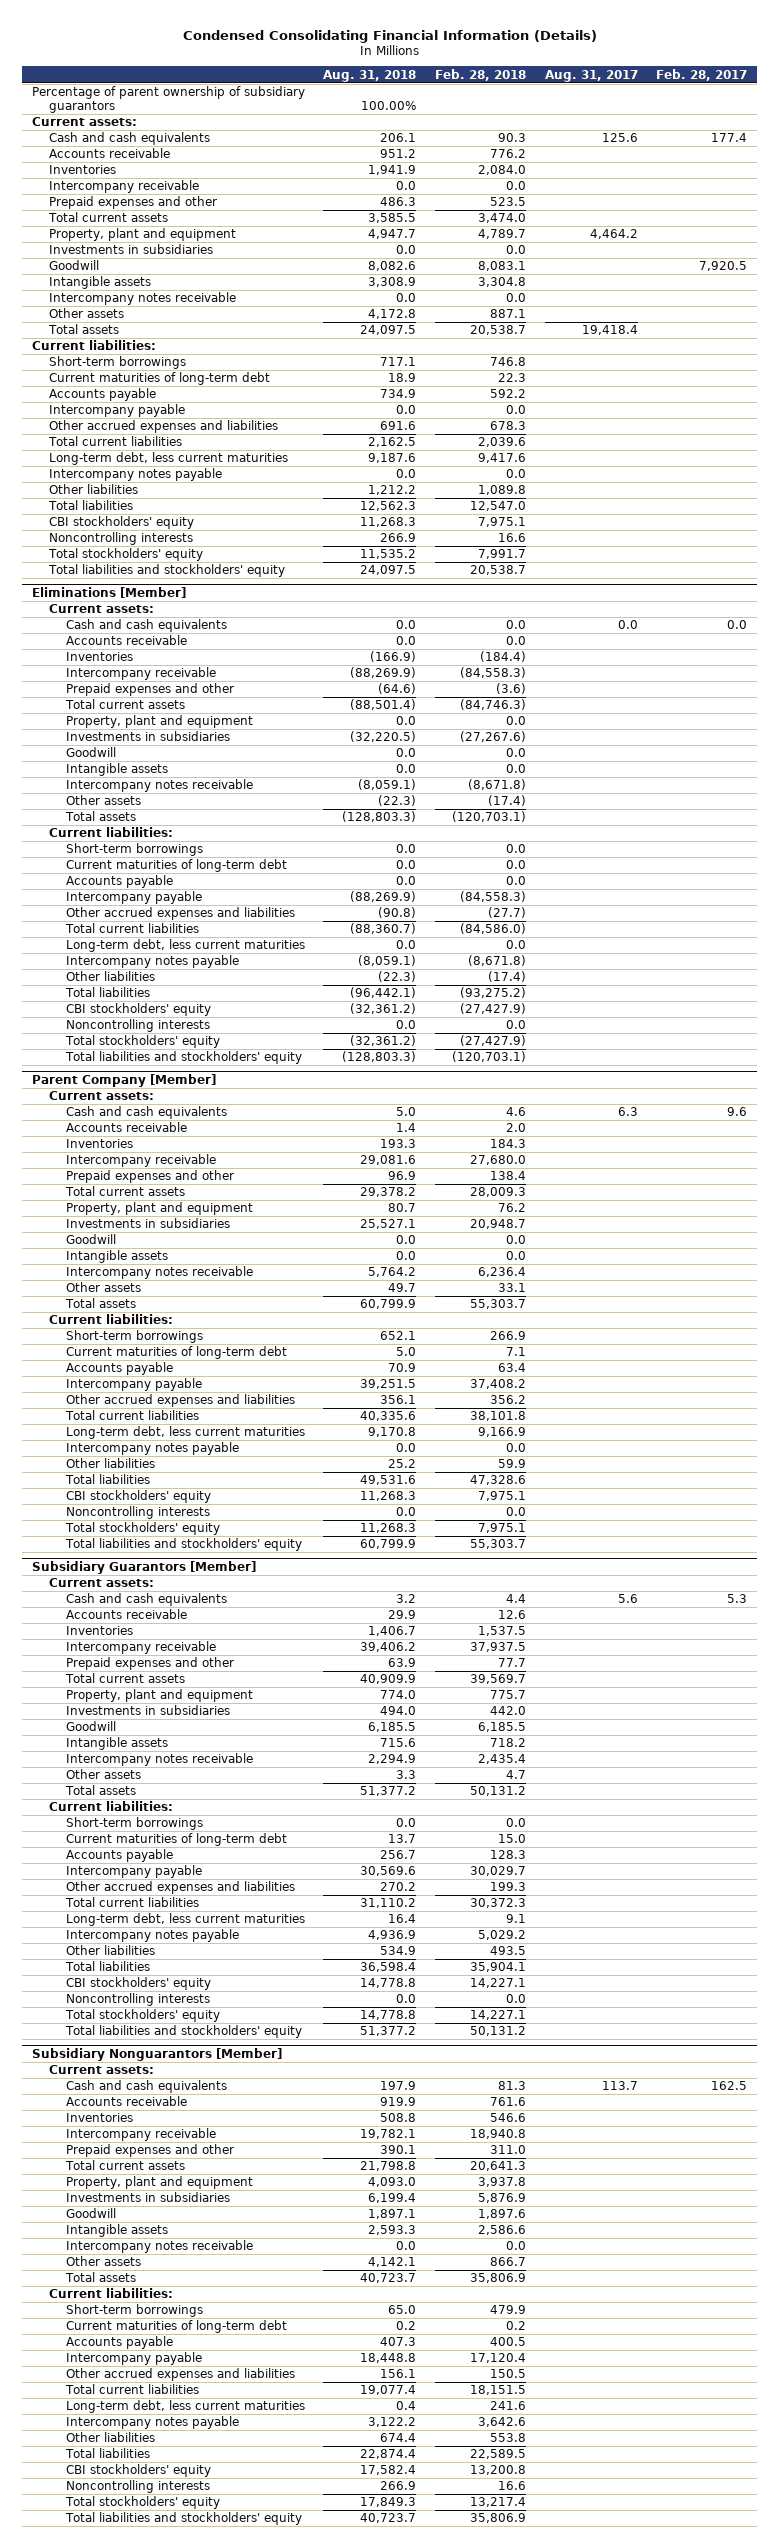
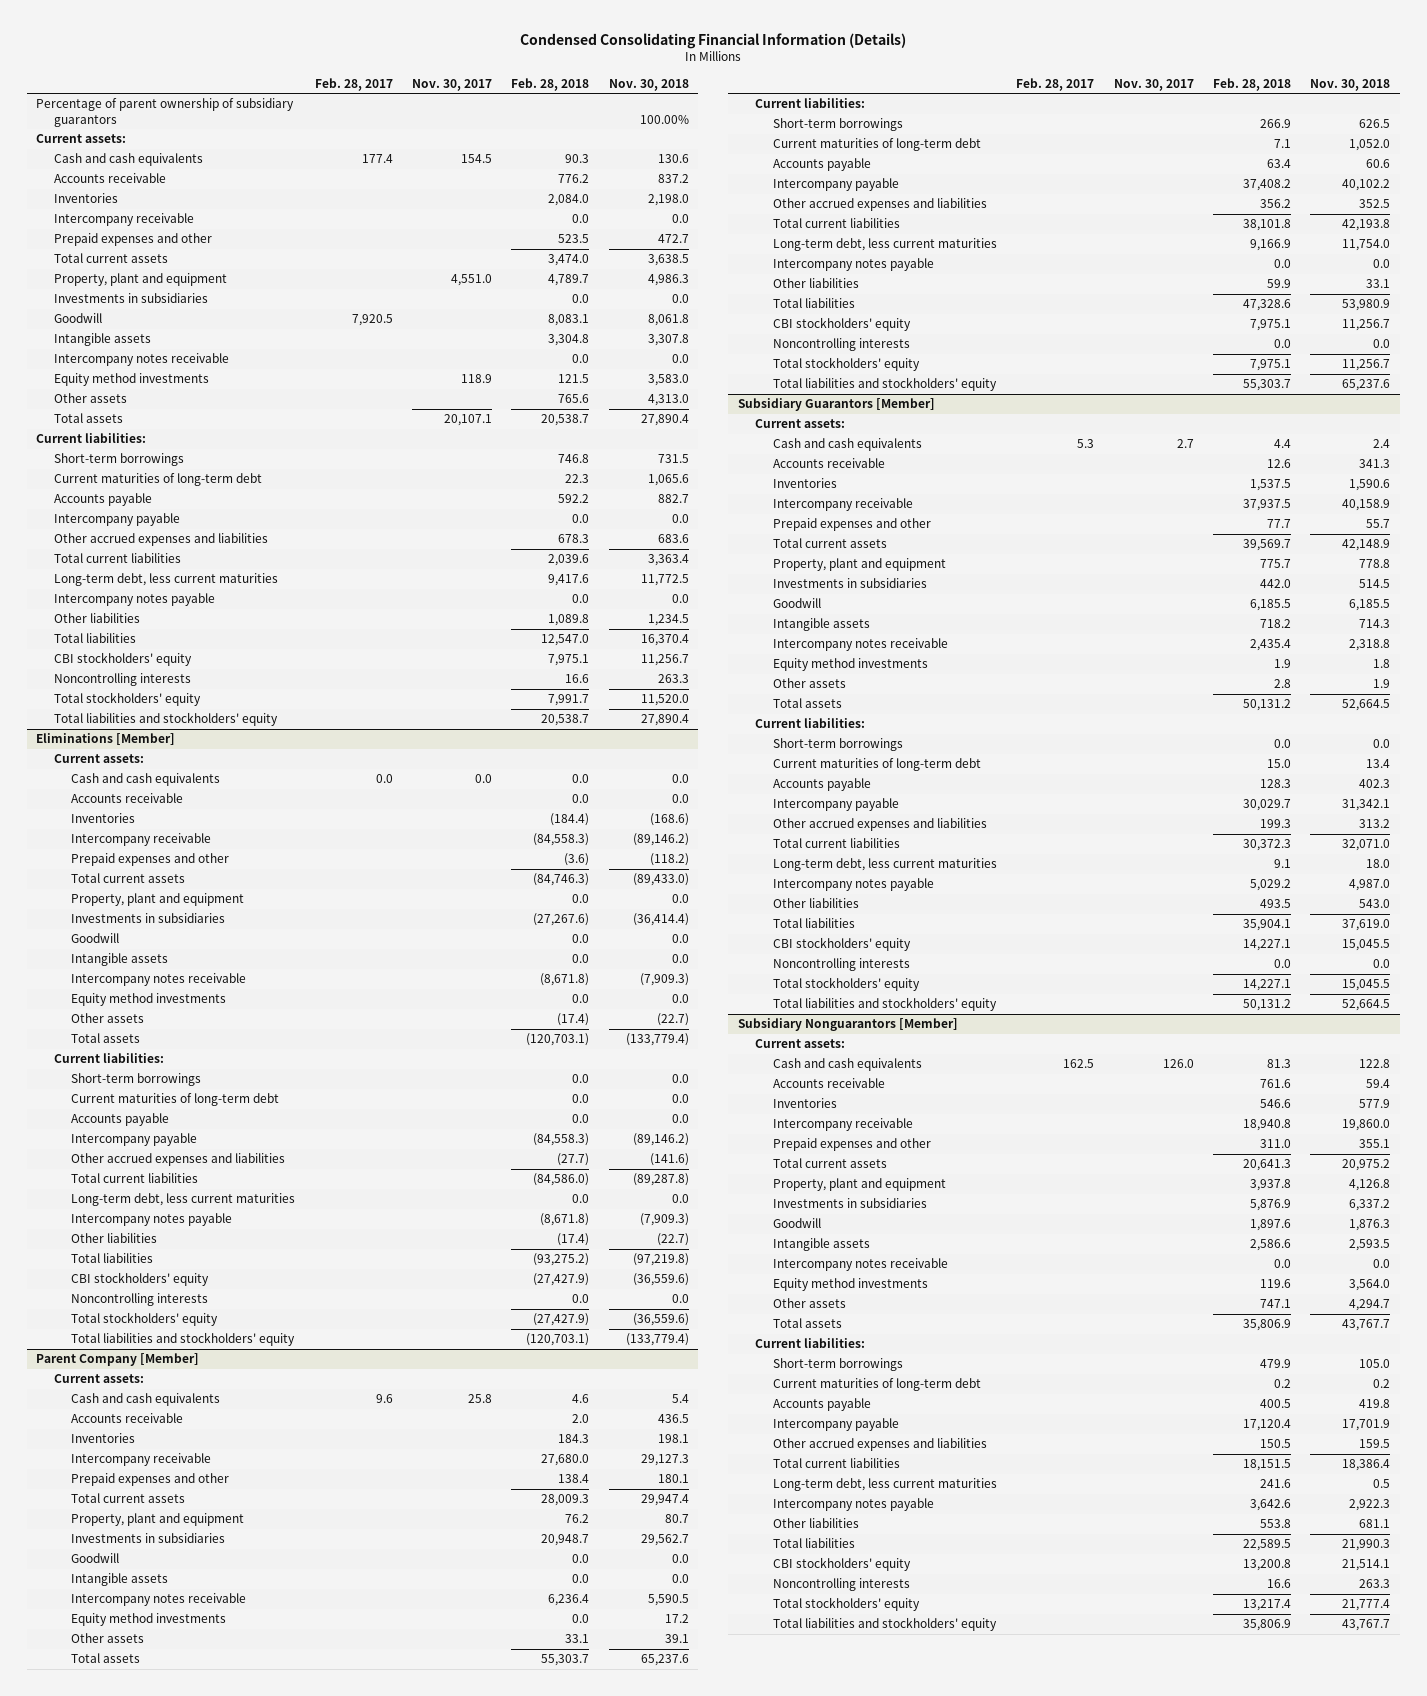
- | Aug. 31, 2018 | Feb. 28, 2018 | Aug. 31, 2017 | Feb. 28, 2017
+ | Feb. 28, 2017 | Nov. 30, 2017 | Feb. 28, 2018 | Nov. 30, 2018
- Other assets | 4,172.8 | 887.1 | |
+ Equity method investments | | 118.9 | 121.5 | 3,583.0
+ Other assets | | | 765.6 | 4,313.0
@ Eliminations [Member]
+ Equity method investments | | | 0.0 | 0.0
@ Parent Company [Member]
+ Equity method investments | | | 0.0 | 17.2
@ Subsidiary Guarantors [Member]
- Other assets | 3.3 | 4.7 | |
+ Equity method investments | | | 1.9 | 1.8
+ Other assets | | | 2.8 | 1.9
@ Subsidiary Nonguarantors [Member]
- Other assets | 4,142.1 | 866.7 | |
+ Equity method investments | | | 119.6 | 3,564.0
+ Other assets | | | 747.1 | 4,294.7

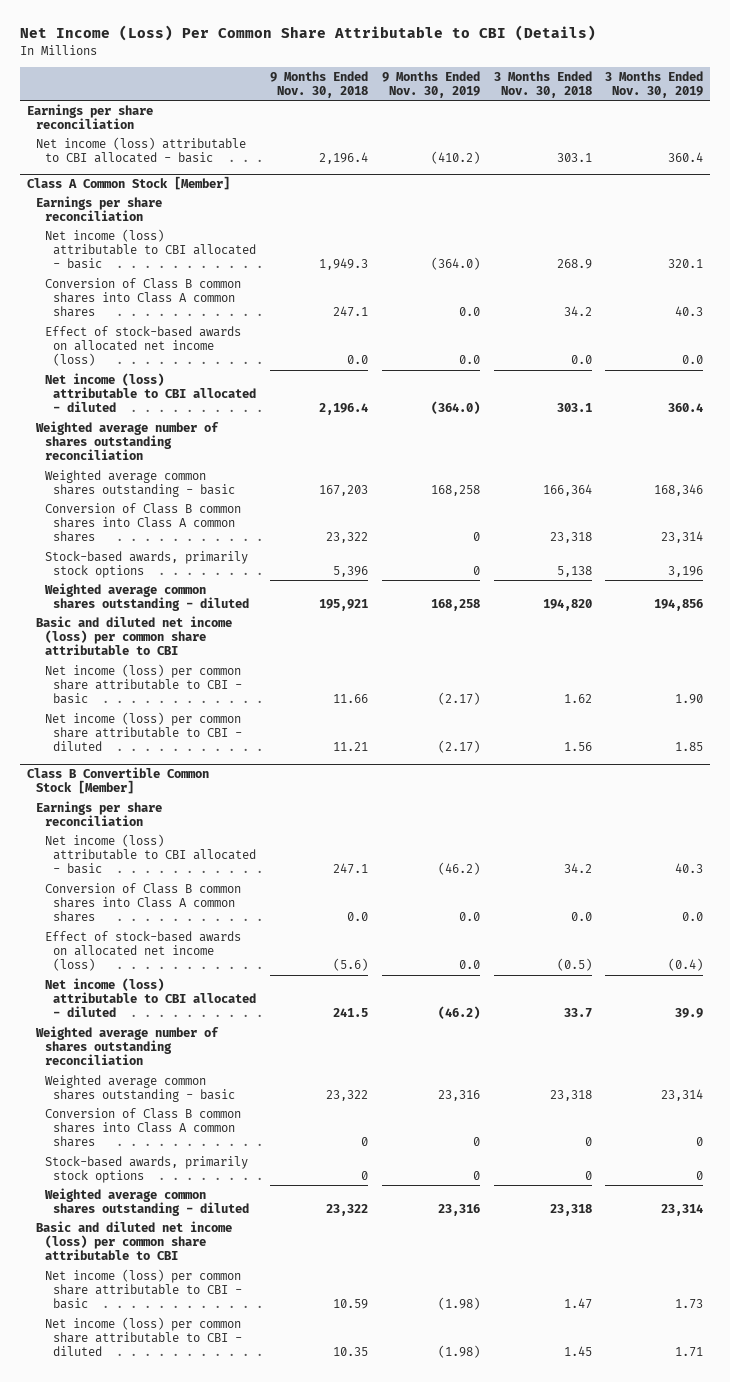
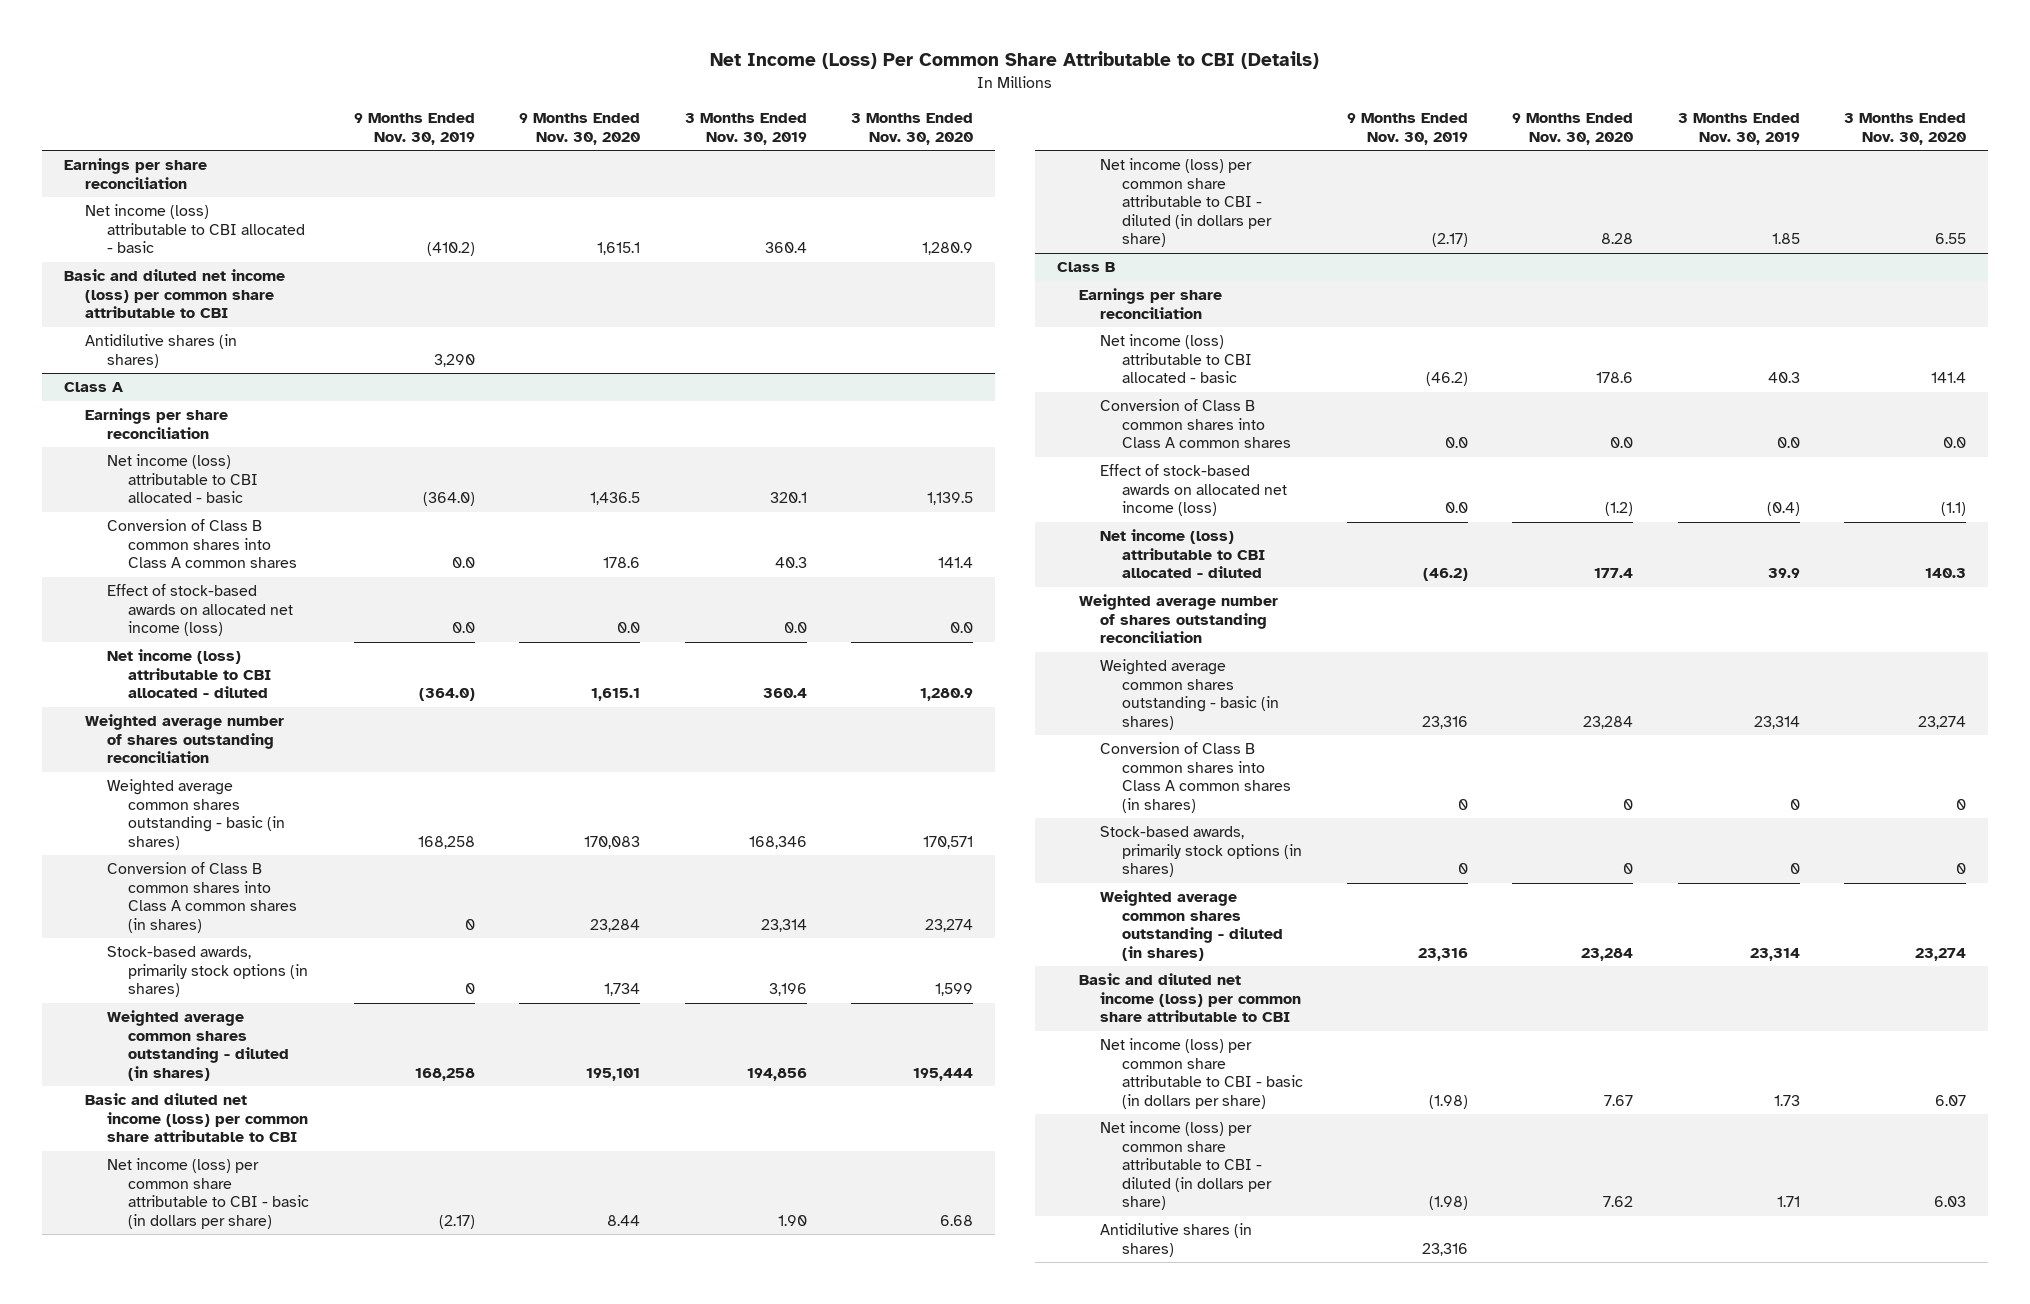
- | 9 Months Ended Nov. 30, 2018 | 9 Months Ended Nov. 30, 2019 | 3 Months Ended Nov. 30, 2018 | 3 Months Ended Nov. 30, 2019
+ | 9 Months Ended Nov. 30, 2019 | 9 Months Ended Nov. 30, 2020 | 3 Months Ended Nov. 30, 2019 | 3 Months Ended Nov. 30, 2020
- Class A Common Stock [Member]
+ Basic and diluted net income (loss) per common share attributable to CBI
+ Antidilutive shares (in shares) | 3,290 | | |
+ Class A
- Weighted average common shares outstanding - basic | 167,203 | 168,258 | 166,364 | 168,346
- Conversion of Class B common shares into Class A common shares | 23,322 | 0 | 23,318 | 23,314
- Stock-based awards, primarily stock options | 5,396 | 0 | 5,138 | 3,196
- Weighted average common shares outstanding - diluted | 195,921 | 168,258 | 194,820 | 194,856
+ Weighted average common shares outstanding - basic (in shares) | 168,258 | 170,083 | 168,346 | 170,571
+ Conversion of Class B common shares into Class A common shares (in shares) | 0 | 23,284 | 23,314 | 23,274
+ Stock-based awards, primarily stock options (in shares) | 0 | 1,734 | 3,196 | 1,599
+ Weighted average common shares outstanding - diluted (in shares) | 168,258 | 195,101 | 194,856 | 195,444
- Net income (loss) per common share attributable to CBI - basic | 11.66 | (2.17) | 1.62 | 1.90
- Net income (loss) per common share attributable to CBI - diluted | 11.21 | (2.17) | 1.56 | 1.85
- Class B Convertible Common Stock [Member]
+ Net income (loss) per common share attributable to CBI - basic (in dollars per share) | (2.17) | 8.44 | 1.90 | 6.68
+ Net income (loss) per common share attributable to CBI - diluted (in dollars per share) | (2.17) | 8.28 | 1.85 | 6.55
+ Class B
- Weighted average common shares outstanding - basic | 23,322 | 23,316 | 23,318 | 23,314
- Conversion of Class B common shares into Class A common shares | 0 | 0 | 0 | 0
- Stock-based awards, primarily stock options | 0 | 0 | 0 | 0
- Weighted average common shares outstanding - diluted | 23,322 | 23,316 | 23,318 | 23,314
+ Weighted average common shares outstanding - basic (in shares) | 23,316 | 23,284 | 23,314 | 23,274
+ Conversion of Class B common shares into Class A common shares (in shares) | 0 | 0 | 0 | 0
+ Stock-based awards, primarily stock options (in shares) | 0 | 0 | 0 | 0
+ Weighted average common shares outstanding - diluted (in shares) | 23,316 | 23,284 | 23,314 | 23,274
- Net income (loss) per common share attributable to CBI - basic | 10.59 | (1.98) | 1.47 | 1.73
- Net income (loss) per common share attributable to CBI - diluted | 10.35 | (1.98) | 1.45 | 1.71
+ Net income (loss) per common share attributable to CBI - basic (in dollars per share) | (1.98) | 7.67 | 1.73 | 6.07
+ Net income (loss) per common share attributable to CBI - diluted (in dollars per share) | (1.98) | 7.62 | 1.71 | 6.03
+ Antidilutive shares (in shares) | 23,316 | | |

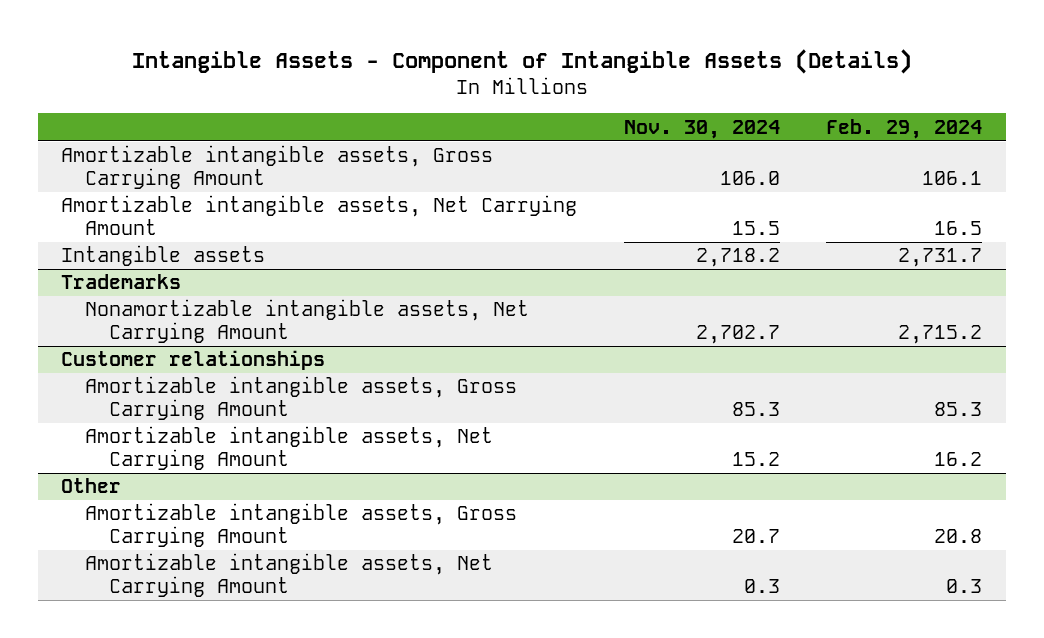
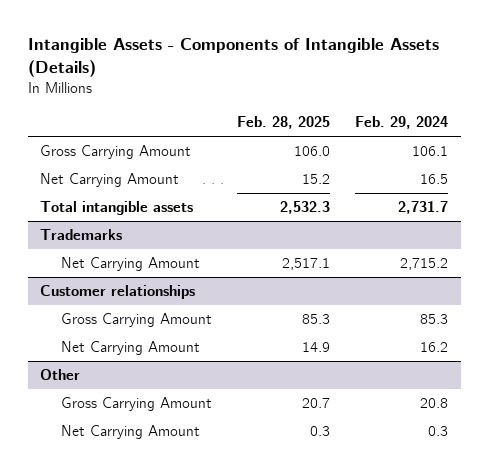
- Intangible Assets - Component of Intangible Assets (Details)
+ Intangible Assets - Components of Intangible Assets (Details)
- | Nov. 30, 2024 | Feb. 29, 2024
+ | Feb. 28, 2025 | Feb. 29, 2024
- Amortizable intangible assets, Gross Carrying Amount | 106.0 | 106.1
- Amortizable intangible assets, Net Carrying Amount | 15.5 | 16.5
- Intangible assets | 2,718.2 | 2,731.7
+ Gross Carrying Amount | 106.0 | 106.1
+ Net Carrying Amount | 15.2 | 16.5
+ Total intangible assets | 2,532.3 | 2,731.7
@ Trademarks
- Nonamortizable intangible assets, Net Carrying Amount | 2,702.7 | 2,715.2
+ Net Carrying Amount | 2,517.1 | 2,715.2
@ Customer relationships
- Amortizable intangible assets, Gross Carrying Amount | 85.3 | 85.3
- Amortizable intangible assets, Net Carrying Amount | 15.2 | 16.2
+ Gross Carrying Amount | 85.3 | 85.3
+ Net Carrying Amount | 14.9 | 16.2
@ Other
- Amortizable intangible assets, Gross Carrying Amount | 20.7 | 20.8
- Amortizable intangible assets, Net Carrying Amount | 0.3 | 0.3
+ Gross Carrying Amount | 20.7 | 20.8
+ Net Carrying Amount | 0.3 | 0.3

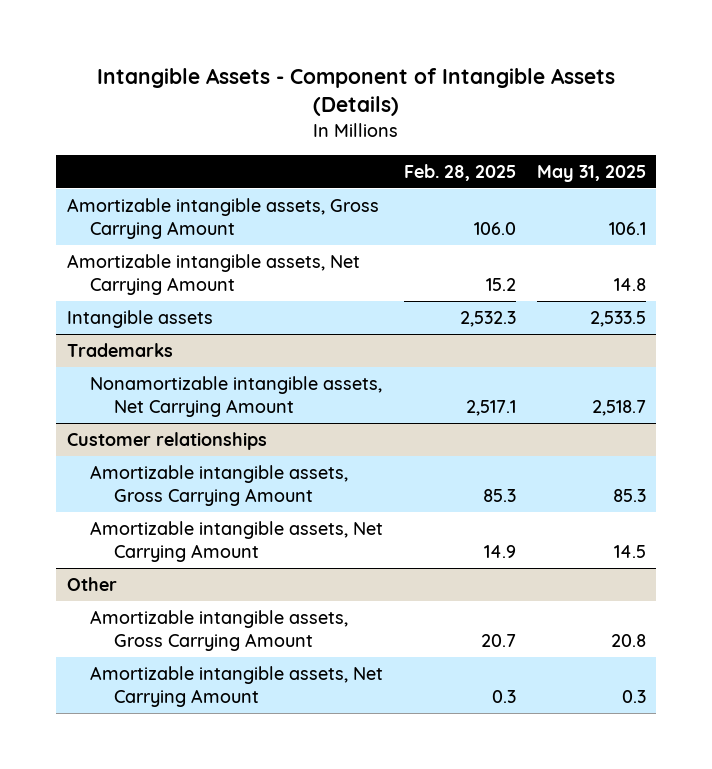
- Intangible Assets - Components of Intangible Assets (Details)
+ Intangible Assets - Component of Intangible Assets (Details)
- | Feb. 28, 2025 | Feb. 29, 2024
+ | Feb. 28, 2025 | May 31, 2025
- Gross Carrying Amount | 106.0 | 106.1
- Net Carrying Amount | 15.2 | 16.5
- Total intangible assets | 2,532.3 | 2,731.7
+ Amortizable intangible assets, Gross Carrying Amount | 106.0 | 106.1
+ Amortizable intangible assets, Net Carrying Amount | 15.2 | 14.8
+ Intangible assets | 2,532.3 | 2,533.5
@ Trademarks
- Net Carrying Amount | 2,517.1 | 2,715.2
+ Nonamortizable intangible assets, Net Carrying Amount | 2,517.1 | 2,518.7
@ Customer relationships
- Gross Carrying Amount | 85.3 | 85.3
- Net Carrying Amount | 14.9 | 16.2
+ Amortizable intangible assets, Gross Carrying Amount | 85.3 | 85.3
+ Amortizable intangible assets, Net Carrying Amount | 14.9 | 14.5
@ Other
- Gross Carrying Amount | 20.7 | 20.8
- Net Carrying Amount | 0.3 | 0.3
+ Amortizable intangible assets, Gross Carrying Amount | 20.7 | 20.8
+ Amortizable intangible assets, Net Carrying Amount | 0.3 | 0.3

